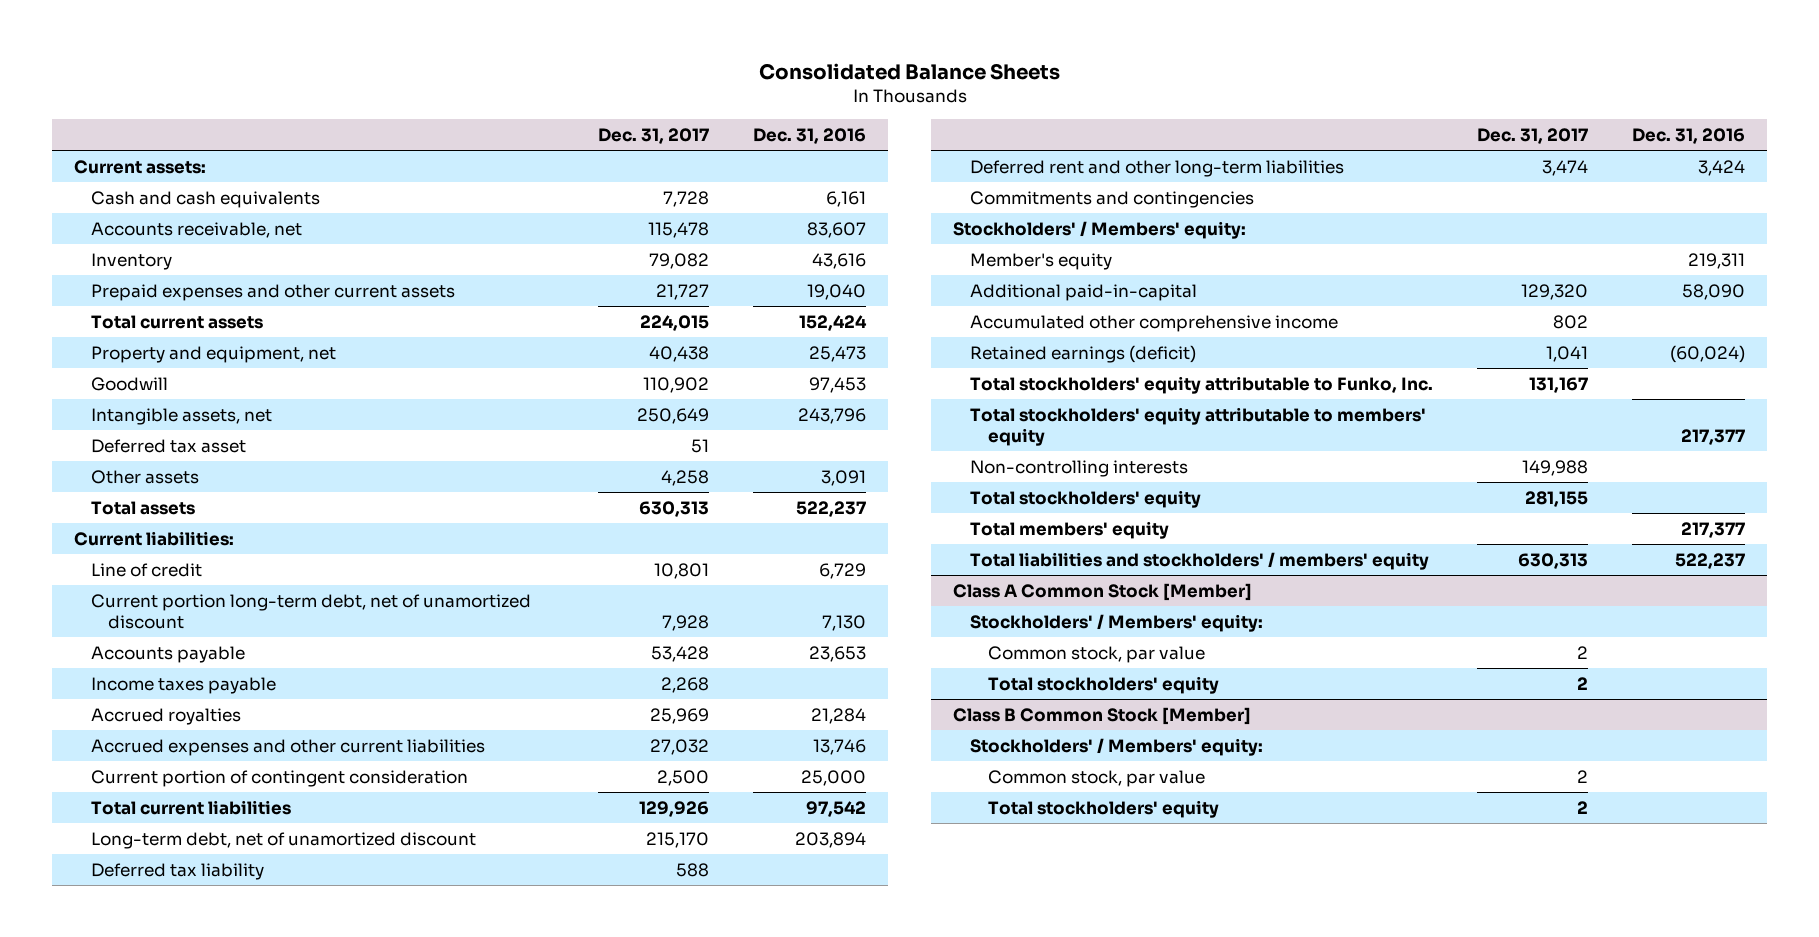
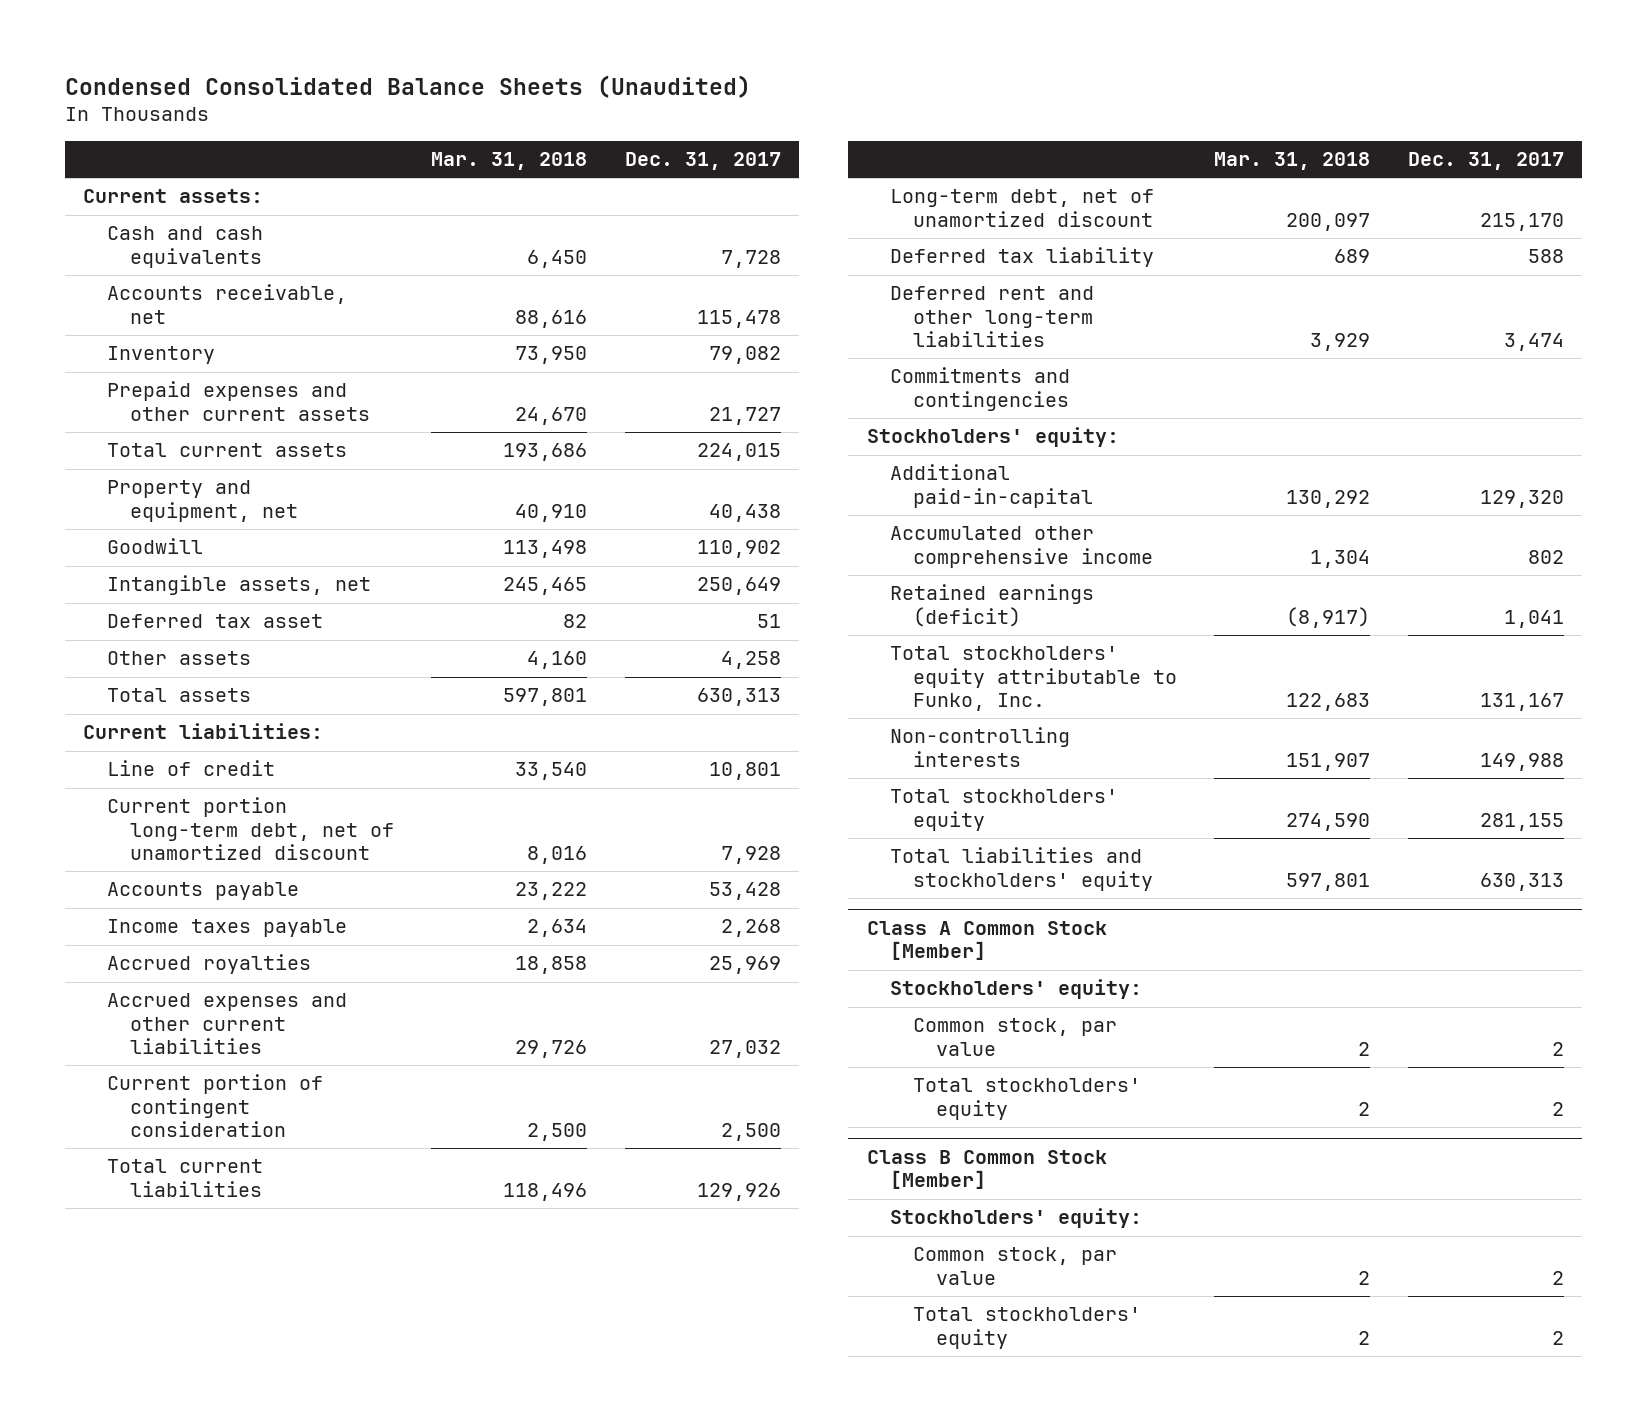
- Consolidated Balance Sheets
+ Condensed Consolidated Balance Sheets (Unaudited)
- | Dec. 31, 2017 | Dec. 31, 2016
+ | Mar. 31, 2018 | Dec. 31, 2017
- Stockholders' / Members' equity:
- Member's equity | | 219,311
+ Stockholders' equity:
- Total stockholders' equity attributable to members' equity | | 217,377
- Total members' equity | | 217,377
- Total liabilities and stockholders' / members' equity | 630,313 | 522,237
+ Total liabilities and stockholders' equity | 597,801 | 630,313
@ Class A Common Stock [Member]
- Stockholders' / Members' equity:
+ Stockholders' equity:
@ Class B Common Stock [Member]
- Stockholders' / Members' equity:
+ Stockholders' equity:

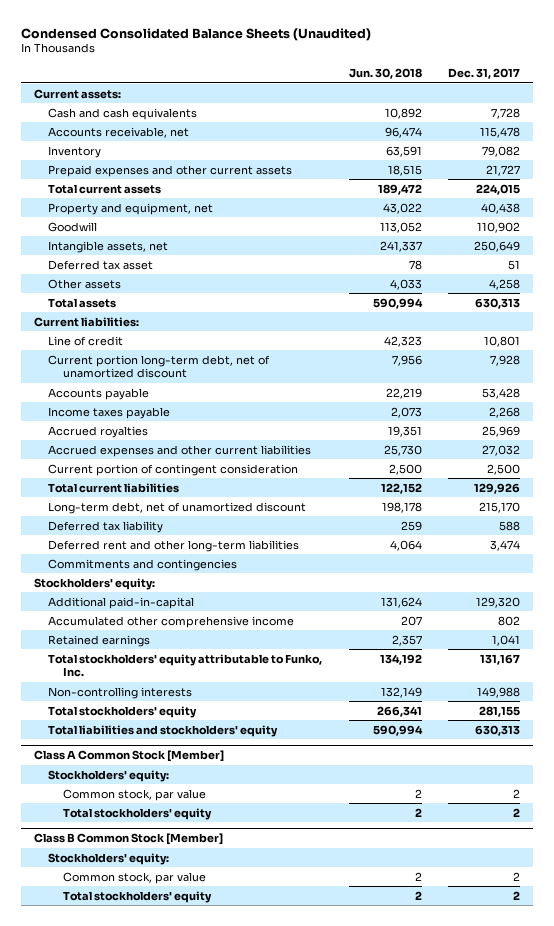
- | Mar. 31, 2018 | Dec. 31, 2017
+ | Jun. 30, 2018 | Dec. 31, 2017
- Retained earnings (deficit) | (8,917) | 1,041
+ Retained earnings | 2,357 | 1,041

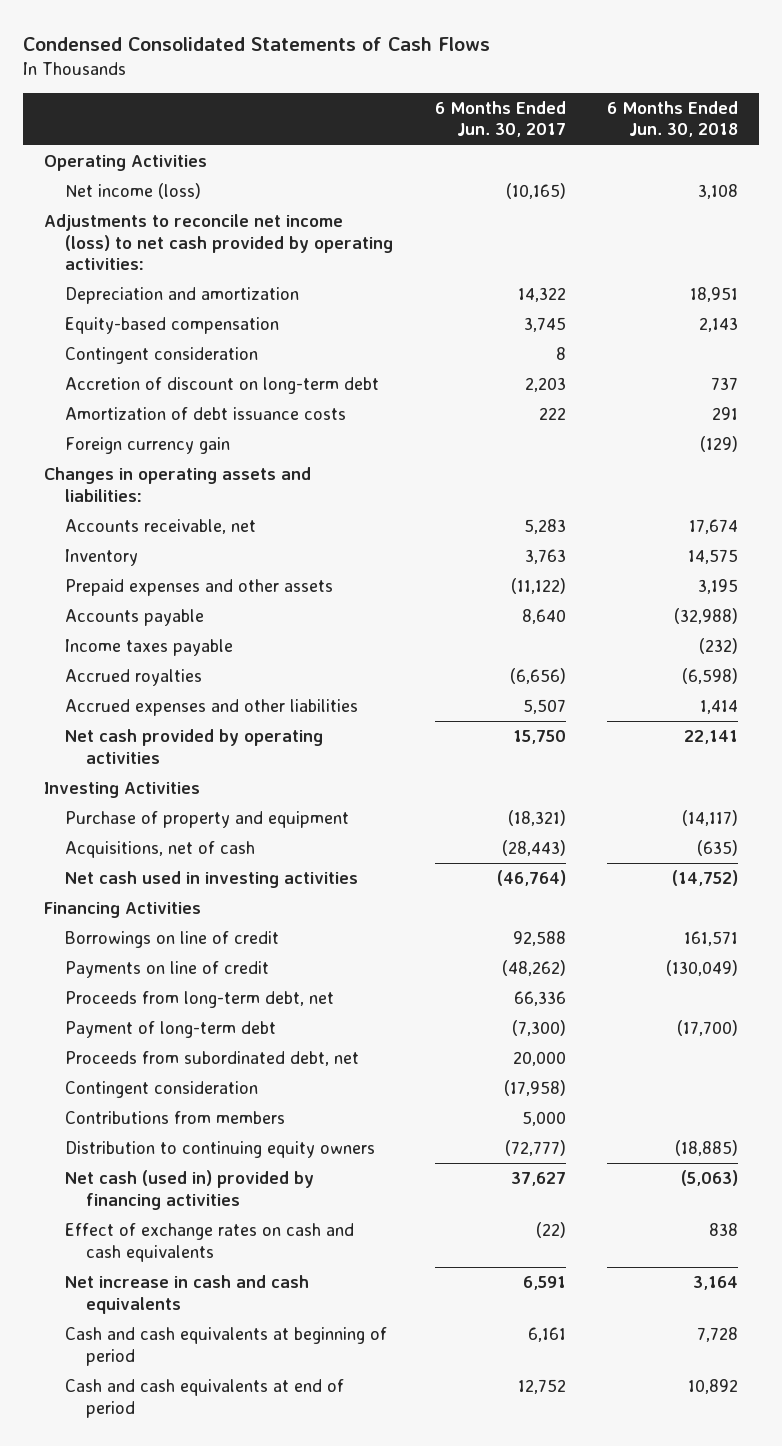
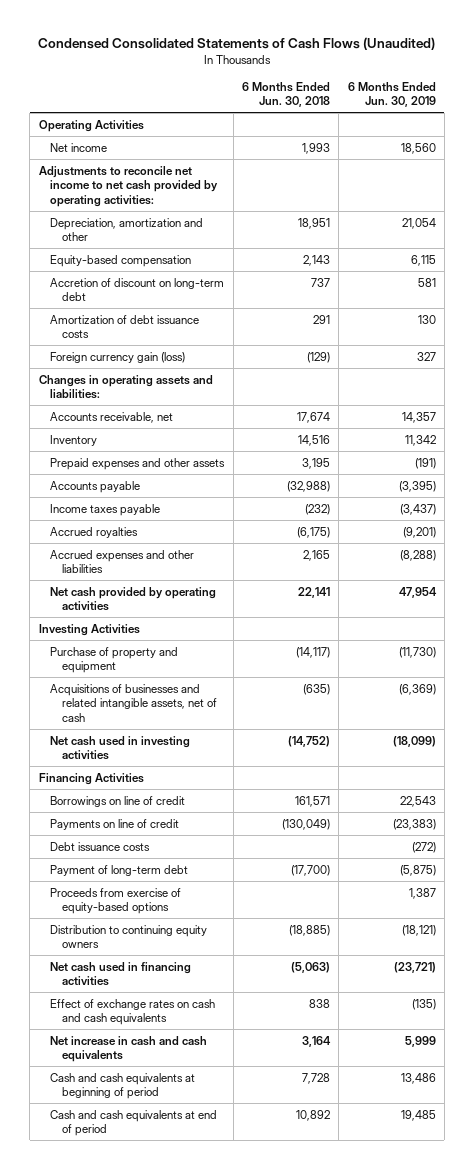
- Condensed Consolidated Statements of Cash Flows
+ Condensed Consolidated Statements of Cash Flows (Unaudited)
- | 6 Months Ended Jun. 30, 2017 | 6 Months Ended Jun. 30, 2018
+ | 6 Months Ended Jun. 30, 2018 | 6 Months Ended Jun. 30, 2019
- Net income (loss) | (10,165) | 3,108
- Adjustments to reconcile net income (loss) to net cash provided by operating activities:
- Depreciation and amortization | 14,322 | 18,951
+ Net income | 1,993 | 18,560
+ Adjustments to reconcile net income to net cash provided by operating activities:
+ Depreciation, amortization and other | 18,951 | 21,054
- Contingent consideration | 8 |
- Foreign currency gain | | (129)
+ Foreign currency gain (loss) | (129) | 327
- Inventory | 3,763 | 14,575
+ Inventory | 14,516 | 11,342
- Accrued royalties | (6,656) | (6,598)
- Accrued expenses and other liabilities | 5,507 | 1,414
+ Accrued royalties | (6,175) | (9,201)
+ Accrued expenses and other liabilities | 2,165 | (8,288)
- Acquisitions, net of cash | (28,443) | (635)
+ Acquisitions of businesses and related intangible assets, net of cash | (635) | (6,369)
- Proceeds from long-term debt, net | 66,336 |
+ Debt issuance costs | | (272)
- Proceeds from subordinated debt, net | 20,000 |
- Contingent consideration | (17,958) |
- Contributions from members | 5,000 |
+ Proceeds from exercise of equity-based options | | 1,387
- Net cash (used in) provided by financing activities | 37,627 | (5,063)
+ Net cash used in financing activities | (5,063) | (23,721)

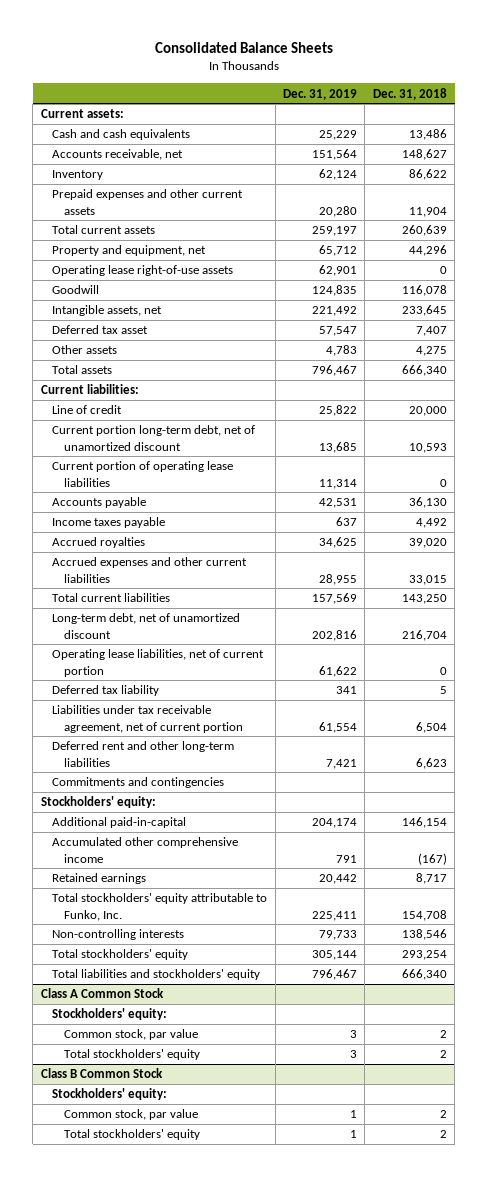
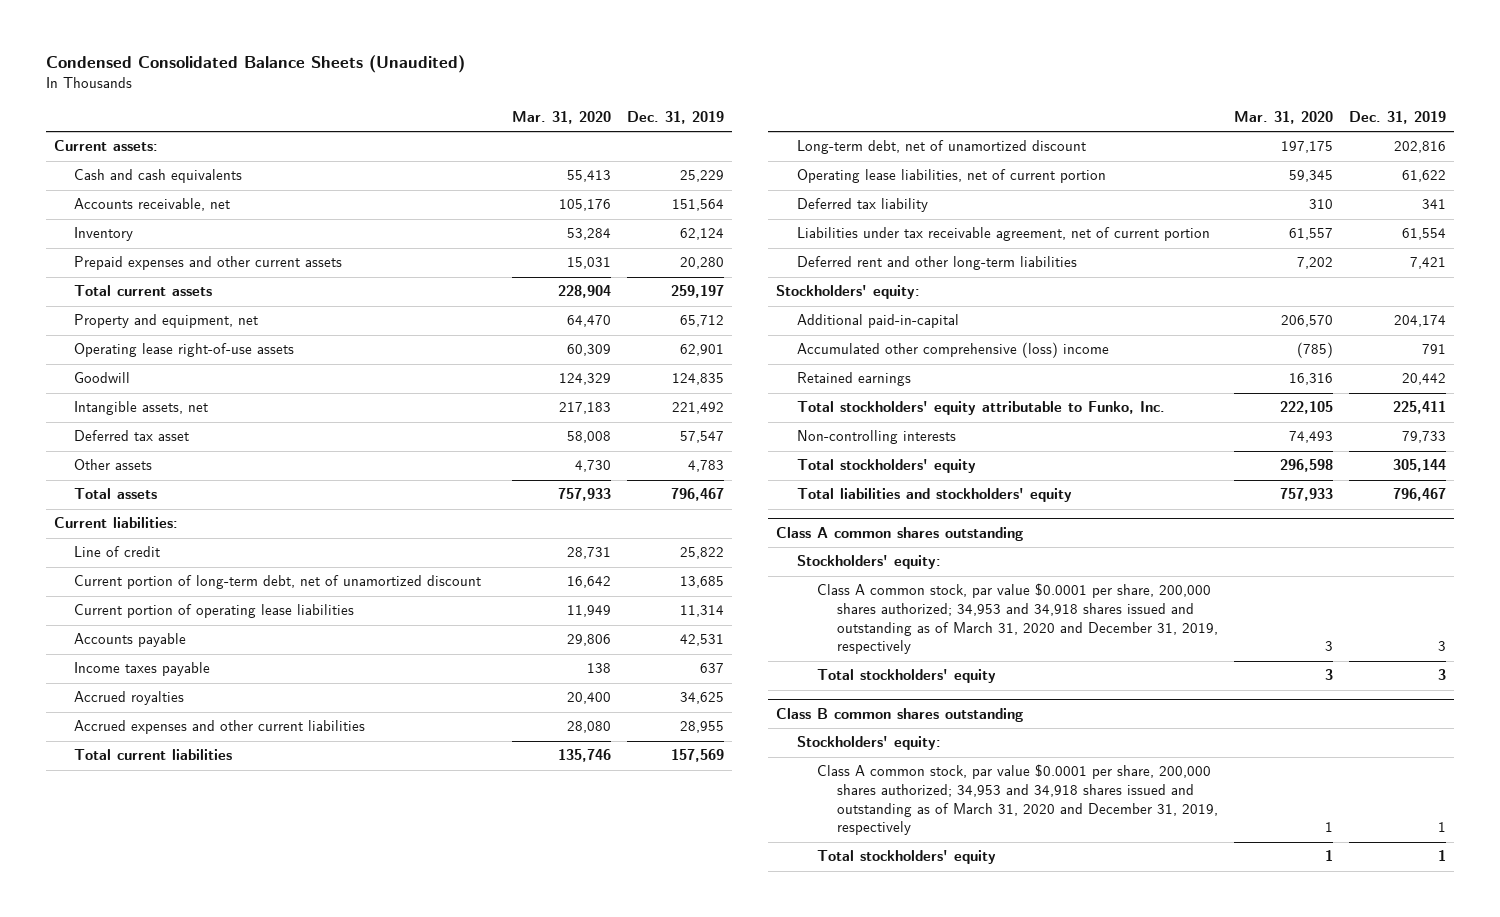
- Consolidated Balance Sheets
+ Condensed Consolidated Balance Sheets (Unaudited)
- | Dec. 31, 2019 | Dec. 31, 2018
+ | Mar. 31, 2020 | Dec. 31, 2019
- Current portion long-term debt, net of unamortized discount | 13,685 | 10,593
+ Current portion of long-term debt, net of unamortized discount | 16,642 | 13,685
- Commitments and contingencies
- Accumulated other comprehensive income | 791 | (167)
+ Accumulated other comprehensive (loss) income | (785) | 791
- Class A Common Stock
+ Class A common shares outstanding
- Common stock, par value | 3 | 2
+ Class A common stock, par value $0.0001 per share, 200,000 shares authorized; 34,953 and 34,918 shares issued and outstanding as of March 31, 2020 and December 31, 2019, respectively | 3 | 3
- Class B Common Stock
+ Class B common shares outstanding
- Common stock, par value | 1 | 2
+ Class A common stock, par value $0.0001 per share, 200,000 shares authorized; 34,953 and 34,918 shares issued and outstanding as of March 31, 2020 and December 31, 2019, respectively | 1 | 1

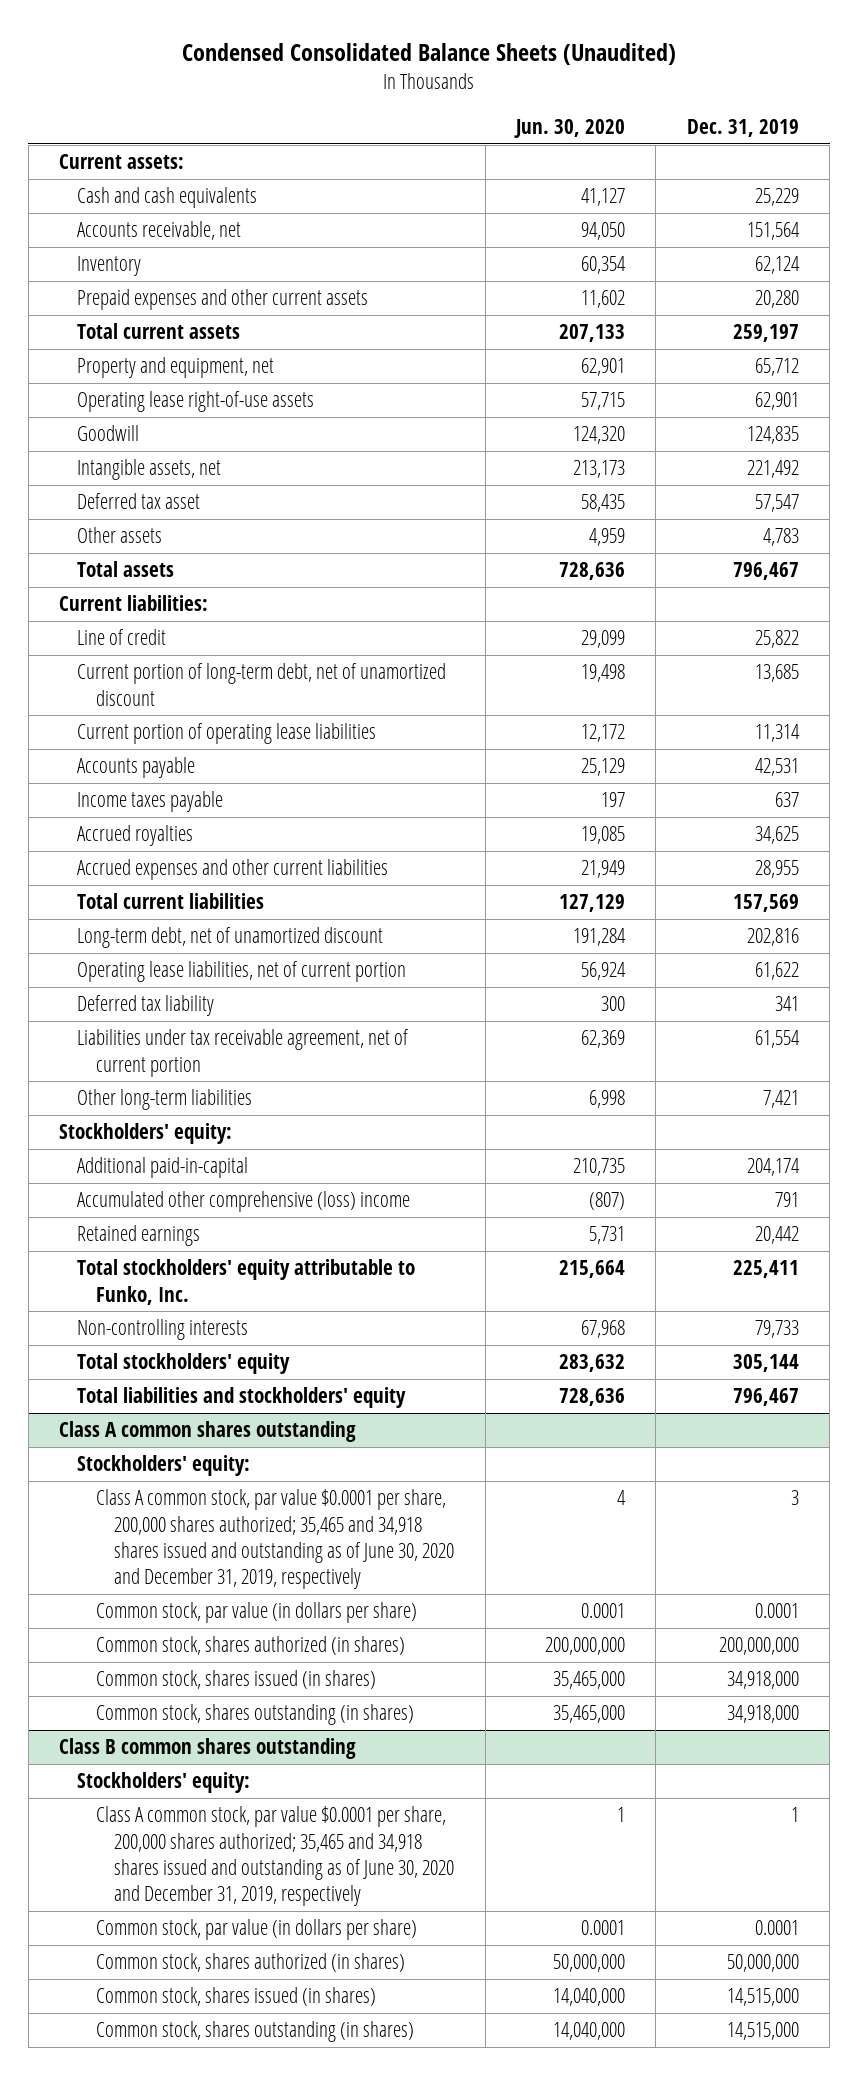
- | Mar. 31, 2020 | Dec. 31, 2019
+ | Jun. 30, 2020 | Dec. 31, 2019
- Deferred rent and other long-term liabilities | 7,202 | 7,421
+ Other long-term liabilities | 6,998 | 7,421
@ Class A common shares outstanding
- Class A common stock, par value $0.0001 per share, 200,000 shares authorized; 34,953 and 34,918 shares issued and outstanding as of March 31, 2020 and December 31, 2019, respectively | 3 | 3
- Total stockholders' equity | 3 | 3
+ Class A common stock, par value $0.0001 per share, 200,000 shares authorized; 35,465 and 34,918 shares issued and outstanding as of June 30, 2020 and December 31, 2019, respectively | 4 | 3
+ Common stock, par value (in dollars per share) | 0.0001 | 0.0001
+ Common stock, shares authorized (in shares) | 200,000,000 | 200,000,000
+ Common stock, shares issued (in shares) | 35,465,000 | 34,918,000
+ Common stock, shares outstanding (in shares) | 35,465,000 | 34,918,000
@ Class B common shares outstanding
- Class A common stock, par value $0.0001 per share, 200,000 shares authorized; 34,953 and 34,918 shares issued and outstanding as of March 31, 2020 and December 31, 2019, respectively | 1 | 1
- Total stockholders' equity | 1 | 1
+ Class A common stock, par value $0.0001 per share, 200,000 shares authorized; 35,465 and 34,918 shares issued and outstanding as of June 30, 2020 and December 31, 2019, respectively | 1 | 1
+ Common stock, par value (in dollars per share) | 0.0001 | 0.0001
+ Common stock, shares authorized (in shares) | 50,000,000 | 50,000,000
+ Common stock, shares issued (in shares) | 14,040,000 | 14,515,000
+ Common stock, shares outstanding (in shares) | 14,040,000 | 14,515,000

